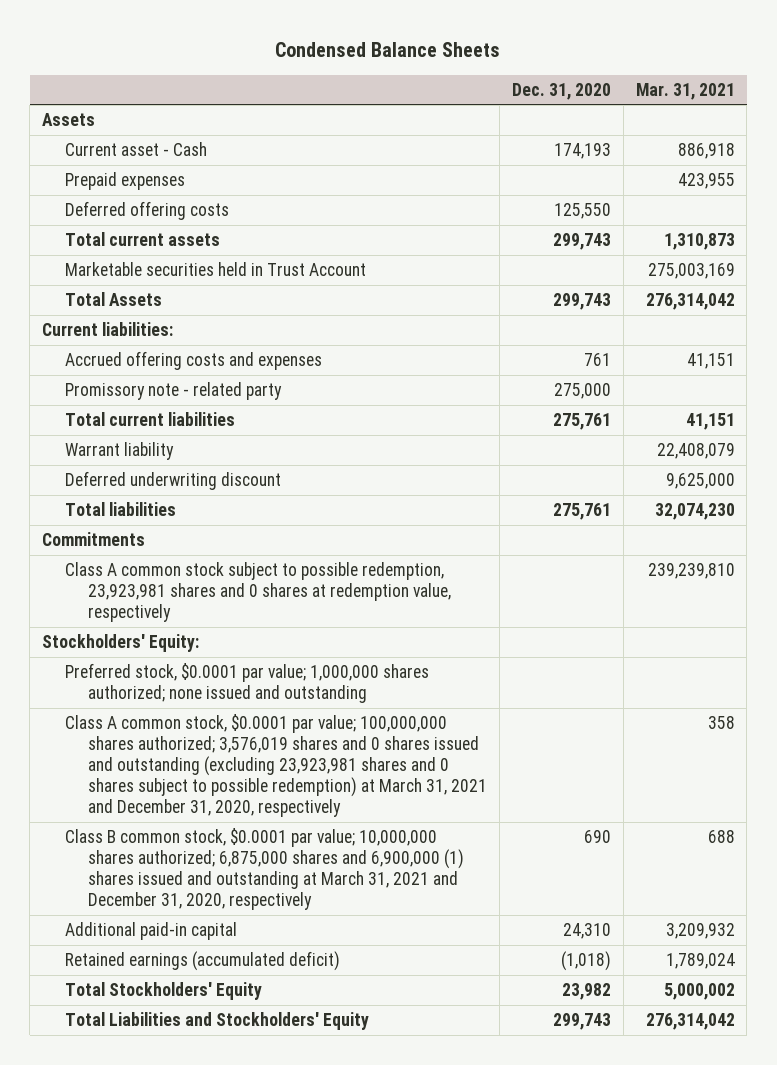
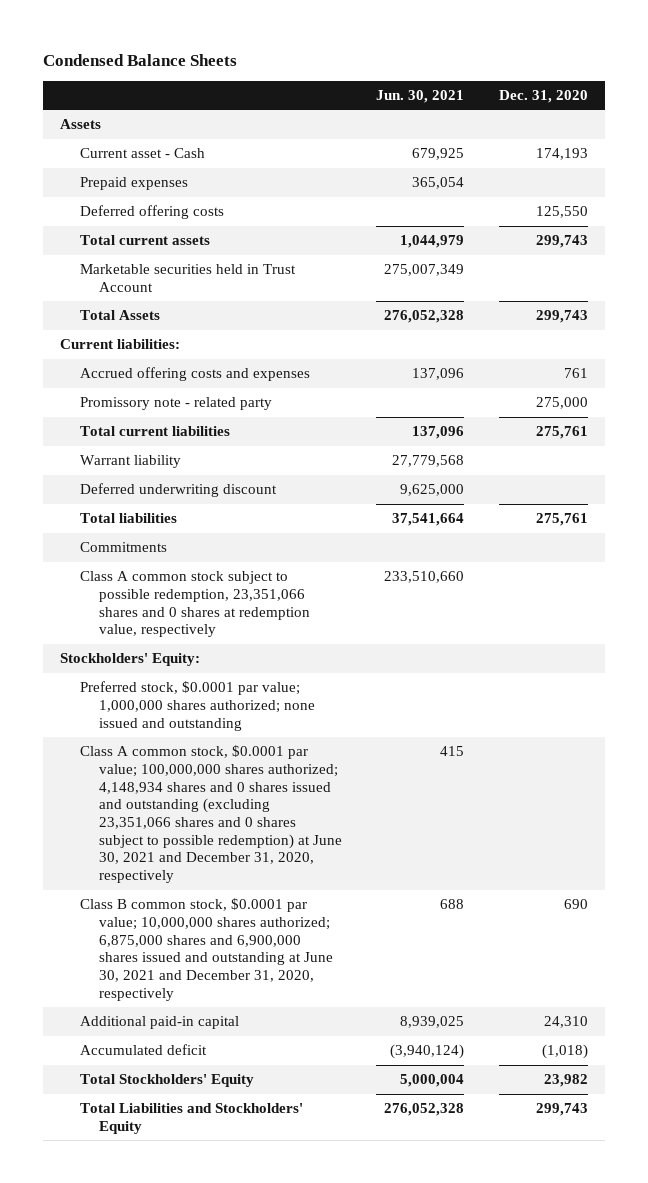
- | Dec. 31, 2020 | Mar. 31, 2021
+ | Jun. 30, 2021 | Dec. 31, 2020
- Class A common stock subject to possible redemption, 23,923,981 shares and 0 shares at redemption value, respectively | | 239,239,810
+ Class A common stock subject to possible redemption, 23,351,066 shares and 0 shares at redemption value, respectively | 233,510,660 |
- Class A common stock, $0.0001 par value; 100,000,000 shares authorized; 3,576,019 shares and 0 shares issued and outstanding (excluding 23,923,981 shares and 0 shares subject to possible redemption) at March 31, 2021 and December 31, 2020, respectively | | 358
- Class B common stock, $0.0001 par value; 10,000,000 shares authorized; 6,875,000 shares and 6,900,000 (1) shares issued and outstanding at March 31, 2021 and December 31, 2020, respectively | 690 | 688
+ Class A common stock, $0.0001 par value; 100,000,000 shares authorized; 4,148,934 shares and 0 shares issued and outstanding (excluding 23,351,066 shares and 0 shares subject to possible redemption) at June 30, 2021 and December 31, 2020, respectively | 415 |
+ Class B common stock, $0.0001 par value; 10,000,000 shares authorized; 6,875,000 shares and 6,900,000 shares issued and outstanding at June 30, 2021 and December 31, 2020, respectively | 688 | 690
- Retained earnings (accumulated deficit) | (1,018) | 1,789,024
+ Accumulated deficit | (3,940,124) | (1,018)

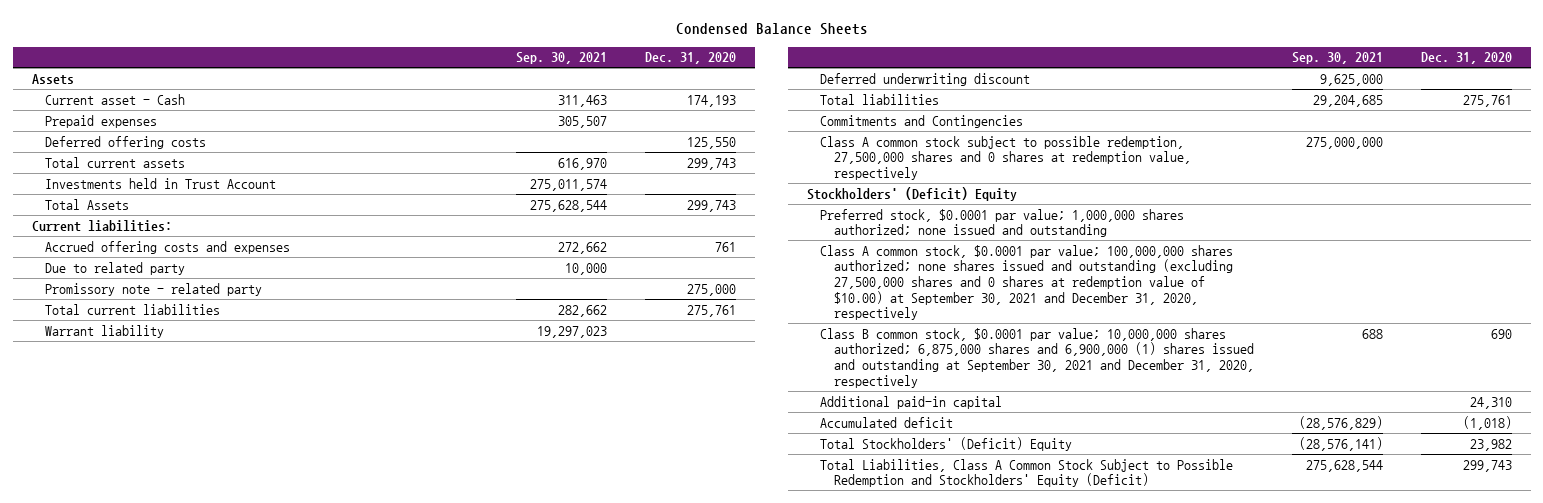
- | Jun. 30, 2021 | Dec. 31, 2020
+ | Sep. 30, 2021 | Dec. 31, 2020
- Marketable securities held in Trust Account | 275,007,349 |
+ Investments held in Trust Account | 275,011,574 |
+ Due to related party | 10,000 |
- Commitments
- Class A common stock subject to possible redemption, 23,351,066 shares and 0 shares at redemption value, respectively | 233,510,660 |
- Stockholders' Equity:
+ Commitments and Contingencies
+ Class A common stock subject to possible redemption, 27,500,000 shares and 0 shares at redemption value, respectively | 275,000,000 |
+ Stockholders' (Deficit) Equity
- Class A common stock, $0.0001 par value; 100,000,000 shares authorized; 4,148,934 shares and 0 shares issued and outstanding (excluding 23,351,066 shares and 0 shares subject to possible redemption) at June 30, 2021 and December 31, 2020, respectively | 415 |
- Class B common stock, $0.0001 par value; 10,000,000 shares authorized; 6,875,000 shares and 6,900,000 shares issued and outstanding at June 30, 2021 and December 31, 2020, respectively | 688 | 690
+ Class A common stock, $0.0001 par value; 100,000,000 shares authorized; none shares issued and outstanding (excluding 27,500,000 shares and 0 shares at redemption value of $10.00) at September 30, 2021 and December 31, 2020, respectively
+ Class B common stock, $0.0001 par value; 10,000,000 shares authorized; 6,875,000 shares and 6,900,000 (1) shares issued and outstanding at September 30, 2021 and December 31, 2020, respectively | 688 | 690
- Total Stockholders' Equity | 5,000,004 | 23,982
- Total Liabilities and Stockholders' Equity | 276,052,328 | 299,743
+ Total Stockholders' (Deficit) Equity | (28,576,141) | 23,982
+ Total Liabilities, Class A Common Stock Subject to Possible Redemption and Stockholders' Equity (Deficit) | 275,628,544 | 299,743

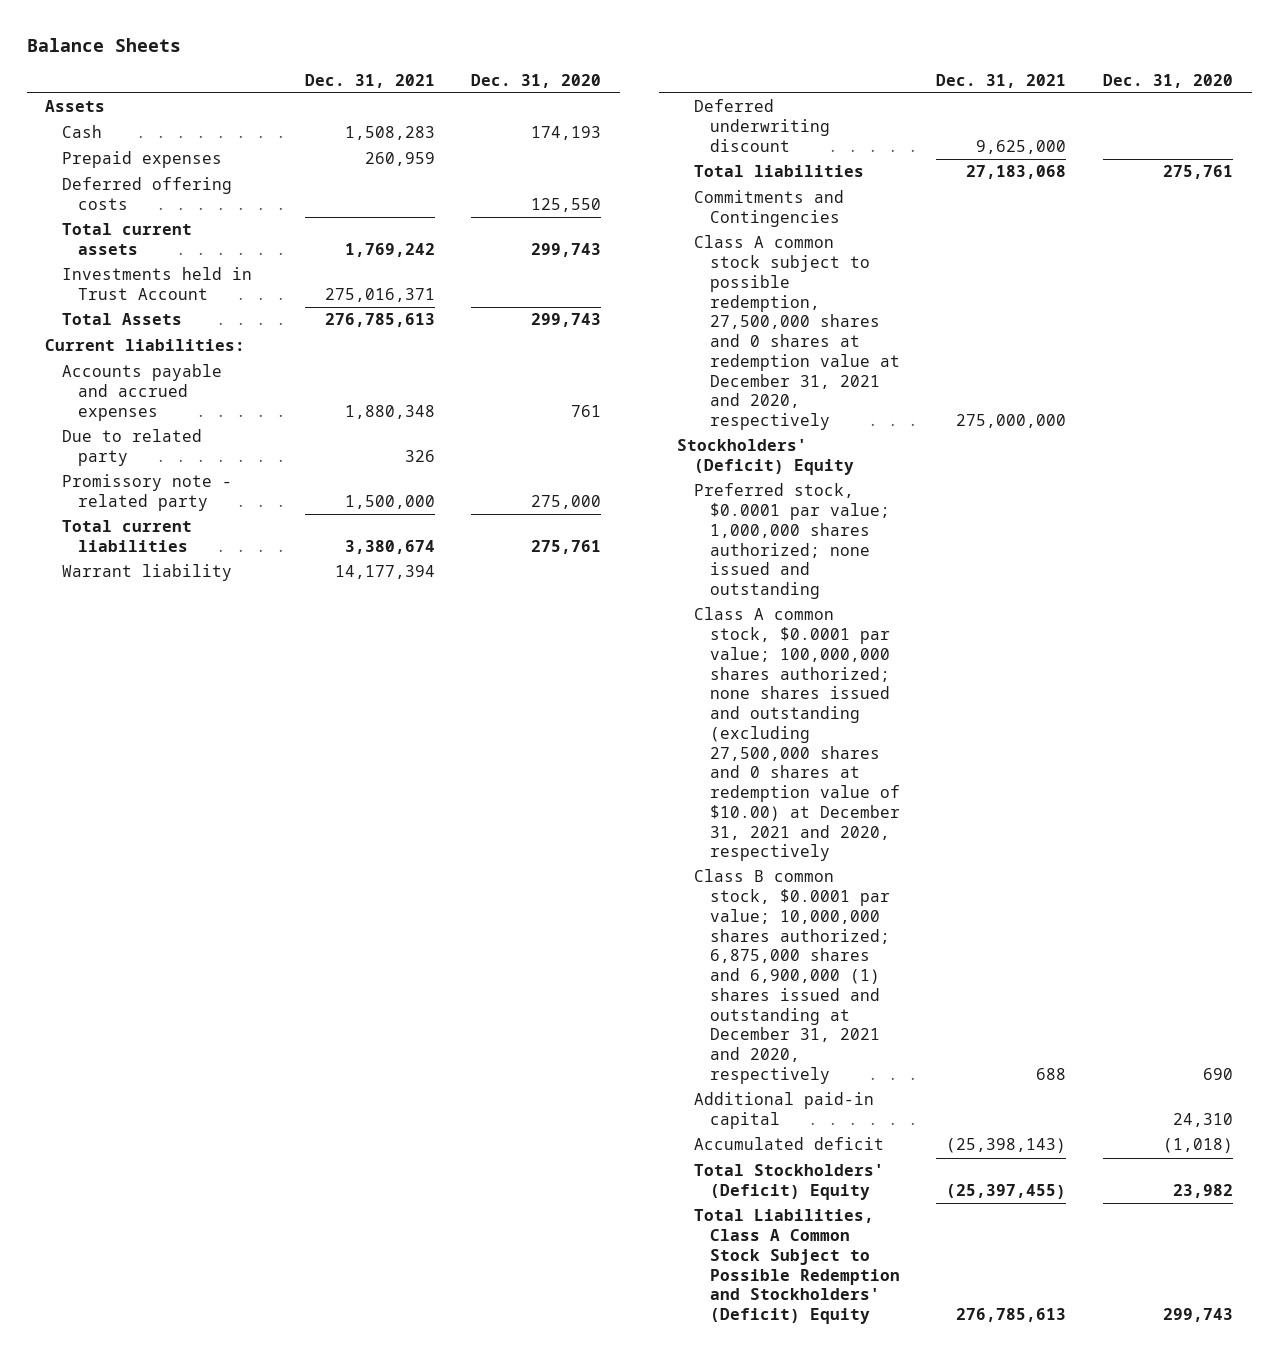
- Condensed Balance Sheets
+ Balance Sheets
- | Sep. 30, 2021 | Dec. 31, 2020
+ | Dec. 31, 2021 | Dec. 31, 2020
- Current asset - Cash | 311,463 | 174,193
+ Cash | 1,508,283 | 174,193
- Accrued offering costs and expenses | 272,662 | 761
+ Accounts payable and accrued expenses | 1,880,348 | 761
- Class A common stock subject to possible redemption, 27,500,000 shares and 0 shares at redemption value, respectively | 275,000,000 |
+ Class A common stock subject to possible redemption, 27,500,000 shares and 0 shares at redemption value at December 31, 2021 and 2020, respectively | 275,000,000 |
- Class A common stock, $0.0001 par value; 100,000,000 shares authorized; none shares issued and outstanding (excluding 27,500,000 shares and 0 shares at redemption value of $10.00) at September 30, 2021 and December 31, 2020, respectively
- Class B common stock, $0.0001 par value; 10,000,000 shares authorized; 6,875,000 shares and 6,900,000 (1) shares issued and outstanding at September 30, 2021 and December 31, 2020, respectively | 688 | 690
+ Class A common stock, $0.0001 par value; 100,000,000 shares authorized; none shares issued and outstanding (excluding 27,500,000 shares and 0 shares at redemption value of $10.00) at December 31, 2021 and 2020, respectively
+ Class B common stock, $0.0001 par value; 10,000,000 shares authorized; 6,875,000 shares and 6,900,000 (1) shares issued and outstanding at December 31, 2021 and 2020, respectively | 688 | 690
- Total Liabilities, Class A Common Stock Subject to Possible Redemption and Stockholders' Equity (Deficit) | 275,628,544 | 299,743
+ Total Liabilities, Class A Common Stock Subject to Possible Redemption and Stockholders' (Deficit) Equity | 276,785,613 | 299,743

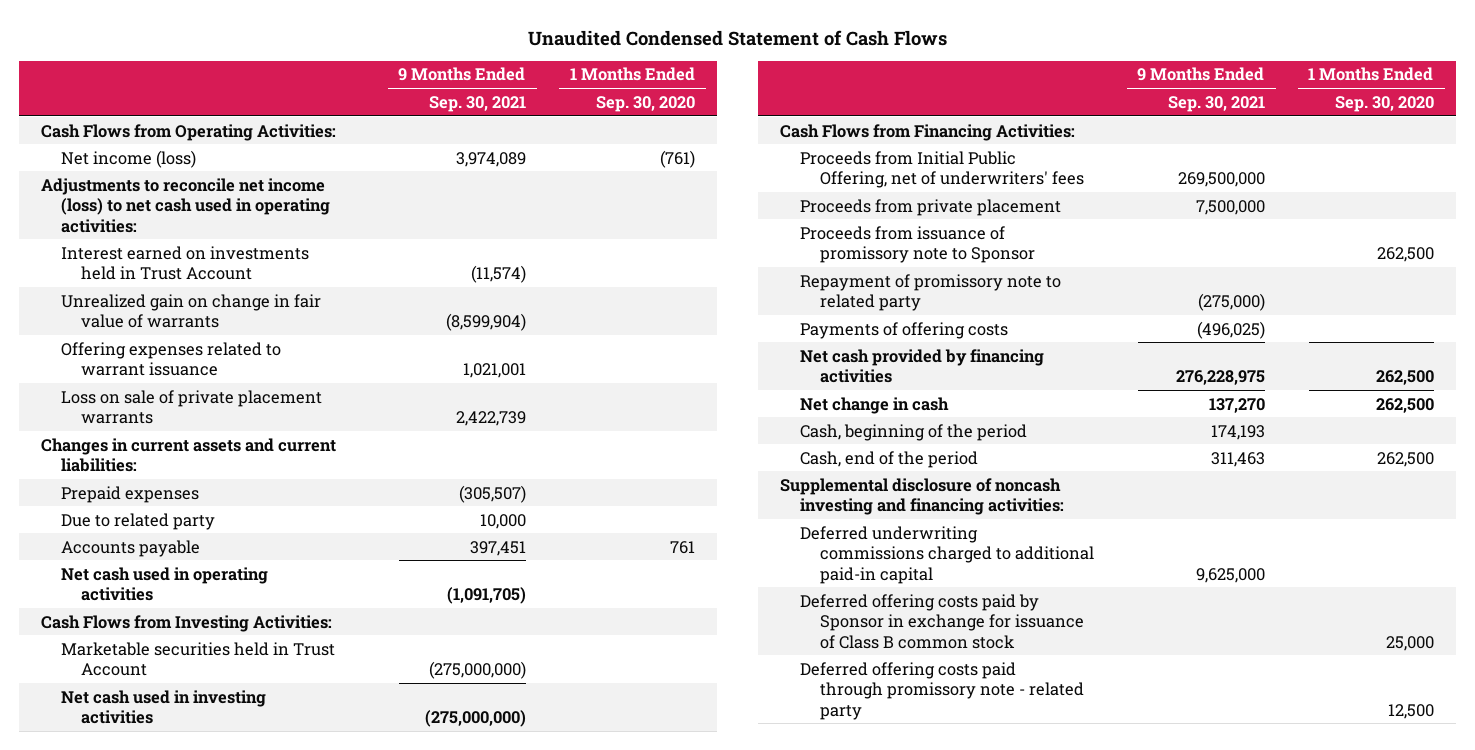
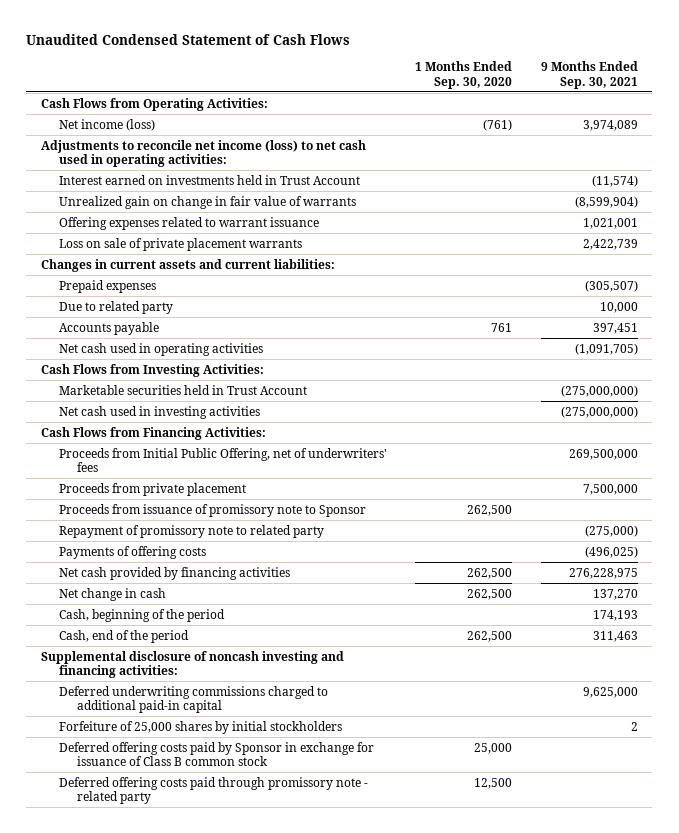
- | 9 Months Ended Sep. 30, 2021 | 1 Months Ended Sep. 30, 2020
+ | 1 Months Ended Sep. 30, 2020 | 9 Months Ended Sep. 30, 2021
+ Forfeiture of 25,000 shares by initial stockholders | | 2

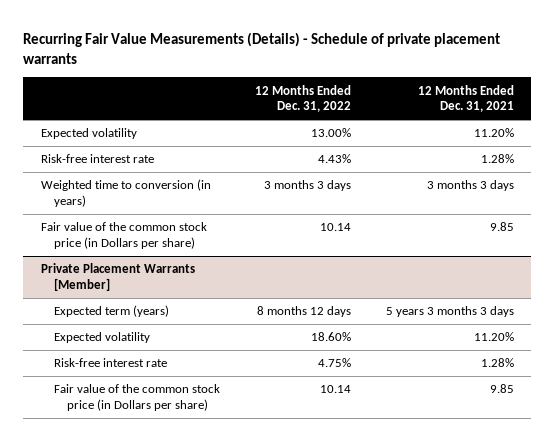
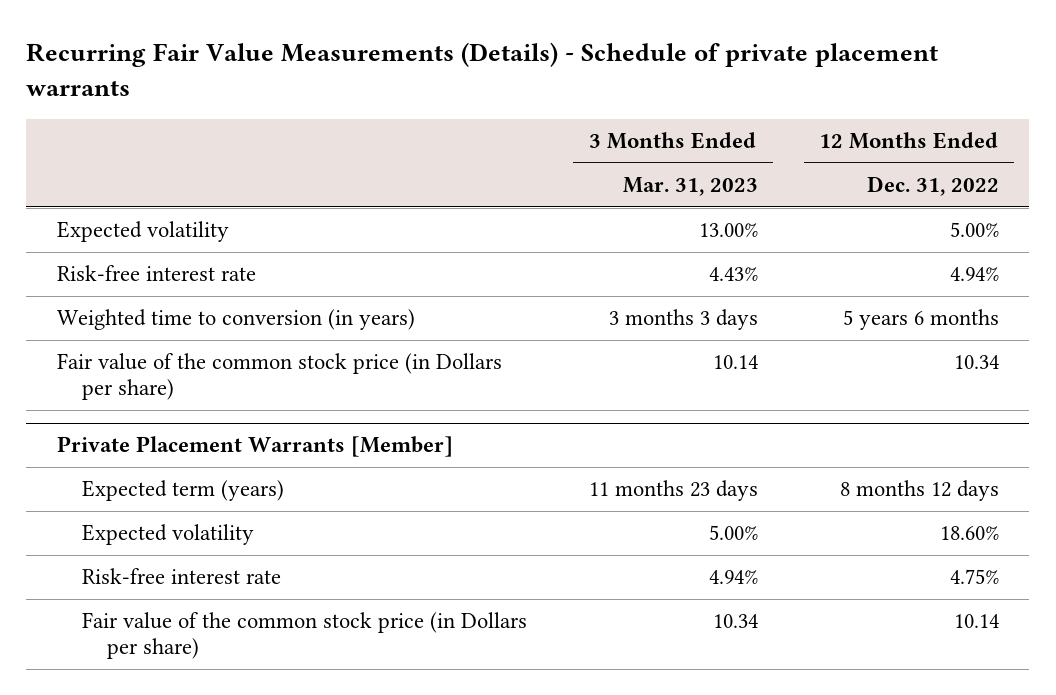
- | 12 Months Ended Dec. 31, 2022 | 12 Months Ended Dec. 31, 2021
+ | 3 Months Ended Mar. 31, 2023 | 12 Months Ended Dec. 31, 2022
- Expected volatility | 13.00% | 11.20%
- Risk-free interest rate | 4.43% | 1.28%
- Weighted time to conversion (in years) | 3 months 3 days | 3 months 3 days
- Fair value of the common stock price (in Dollars per share) | 10.14 | 9.85
+ Expected volatility | 13.00% | 5.00%
+ Risk-free interest rate | 4.43% | 4.94%
+ Weighted time to conversion (in years) | 3 months 3 days | 5 years 6 months
+ Fair value of the common stock price (in Dollars per share) | 10.14 | 10.34

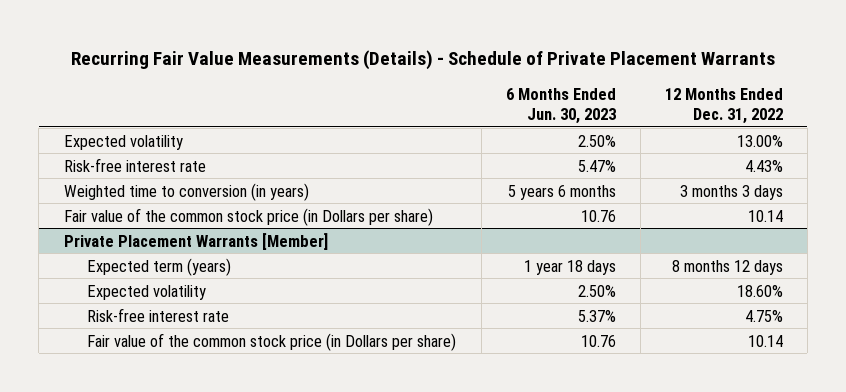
- Recurring Fair Value Measurements (Details) - Schedule of private placement warrants
+ Recurring Fair Value Measurements (Details) - Schedule of Private Placement Warrants
- | 3 Months Ended Mar. 31, 2023 | 12 Months Ended Dec. 31, 2022
+ | 6 Months Ended Jun. 30, 2023 | 12 Months Ended Dec. 31, 2022
- Expected volatility | 13.00% | 5.00%
- Risk-free interest rate | 4.43% | 4.94%
- Weighted time to conversion (in years) | 3 months 3 days | 5 years 6 months
- Fair value of the common stock price (in Dollars per share) | 10.14 | 10.34
+ Expected volatility | 2.50% | 13.00%
+ Risk-free interest rate | 5.47% | 4.43%
+ Weighted time to conversion (in years) | 5 years 6 months | 3 months 3 days
+ Fair value of the common stock price (in Dollars per share) | 10.76 | 10.14

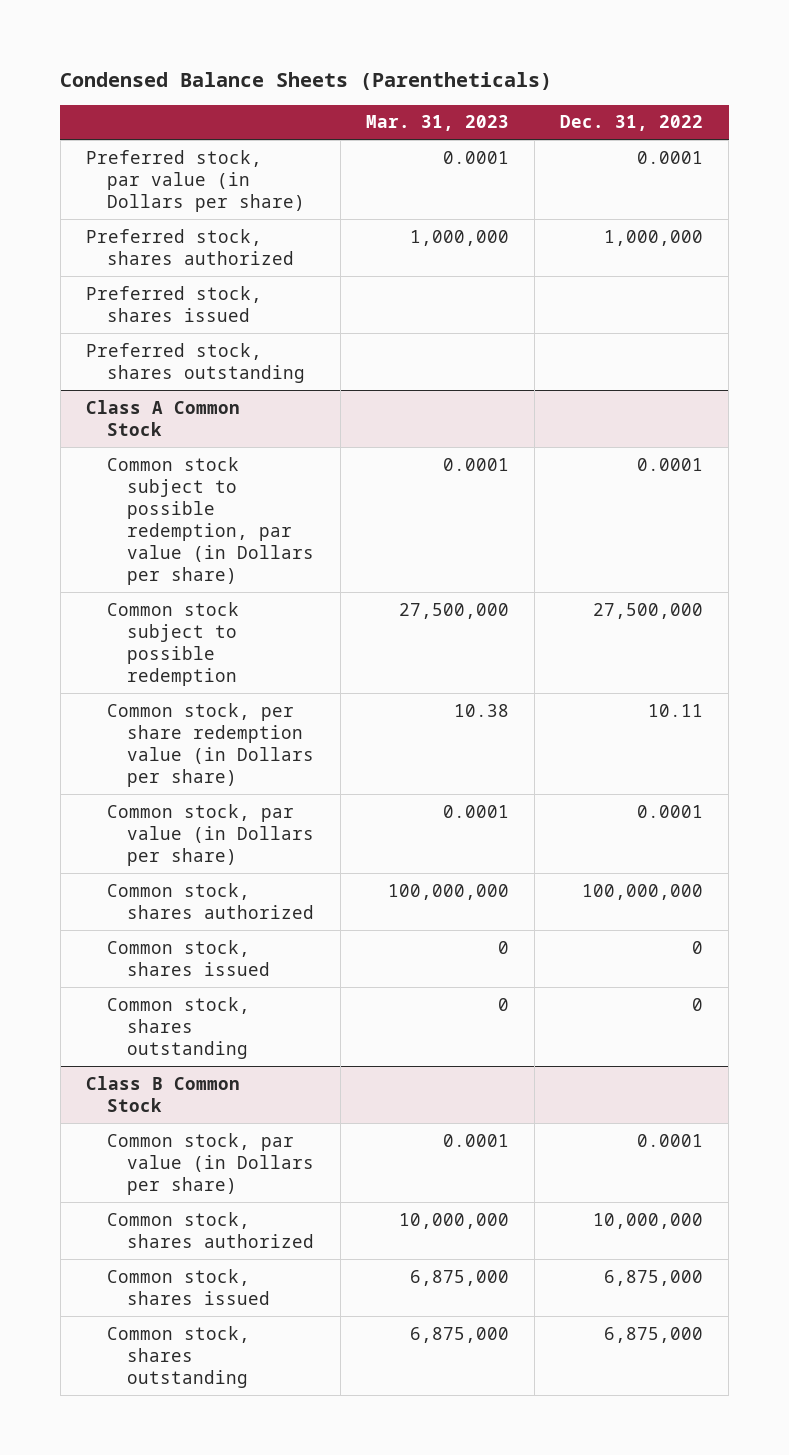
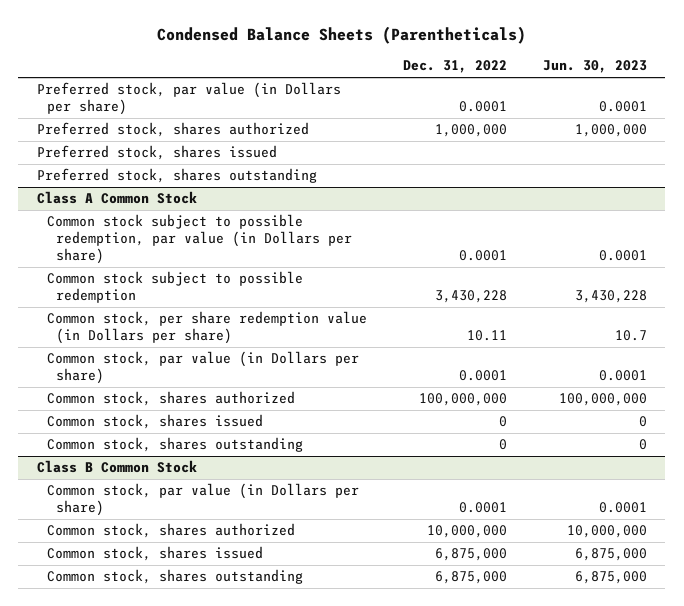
- | Mar. 31, 2023 | Dec. 31, 2022
+ | Dec. 31, 2022 | Jun. 30, 2023
@ Class A Common Stock
- Common stock subject to possible redemption | 27,500,000 | 27,500,000
+ Common stock subject to possible redemption | 3,430,228 | 3,430,228

